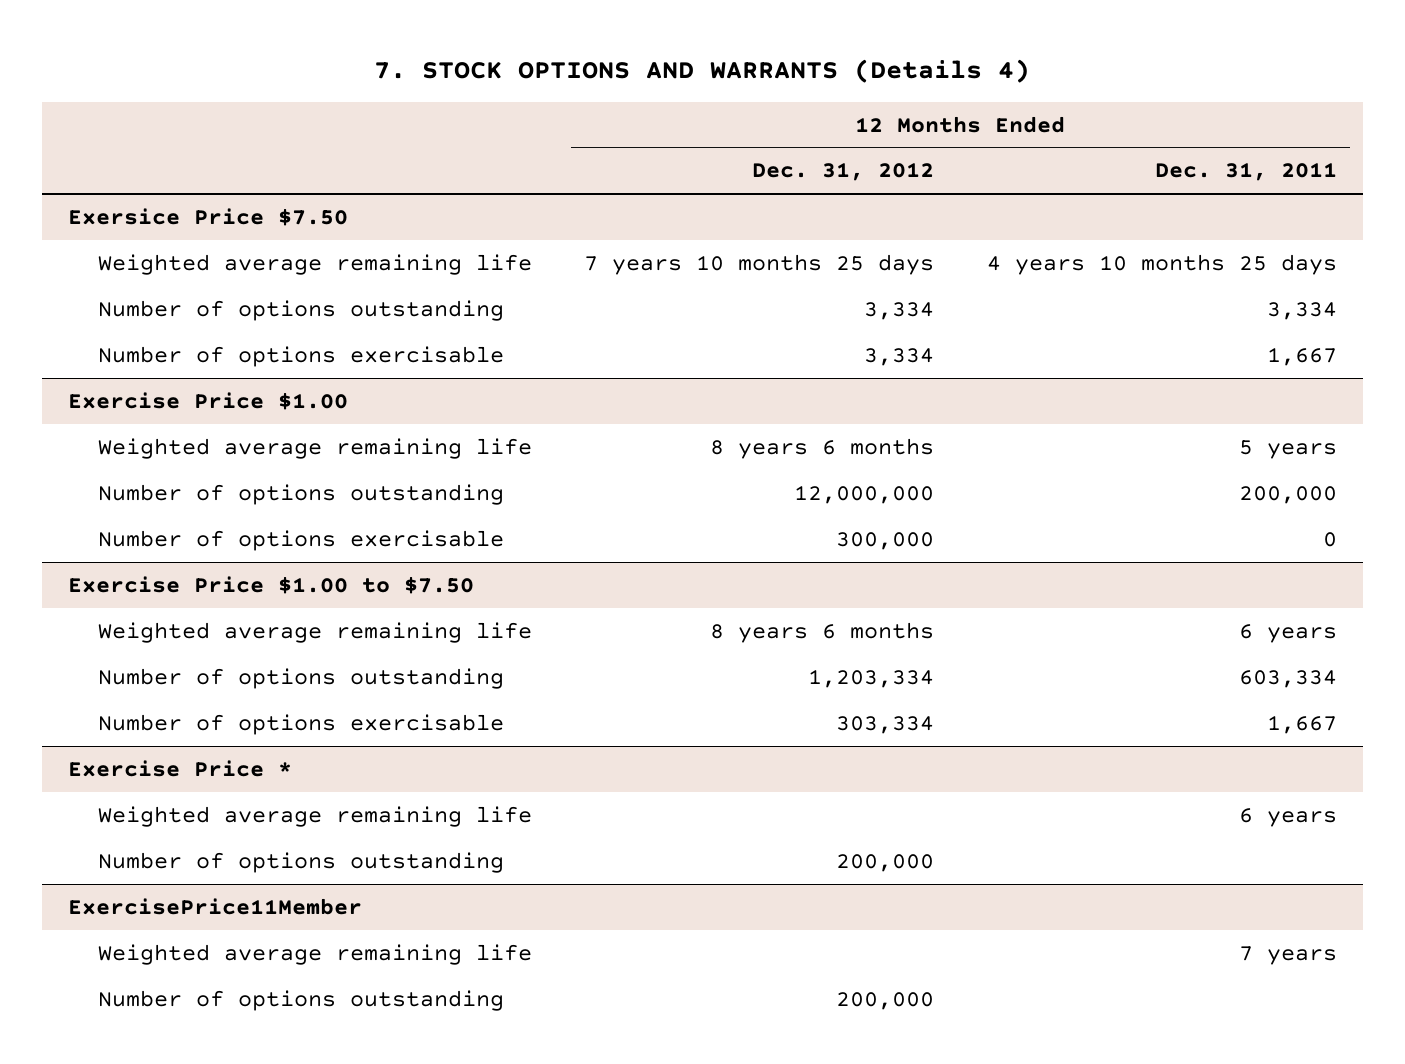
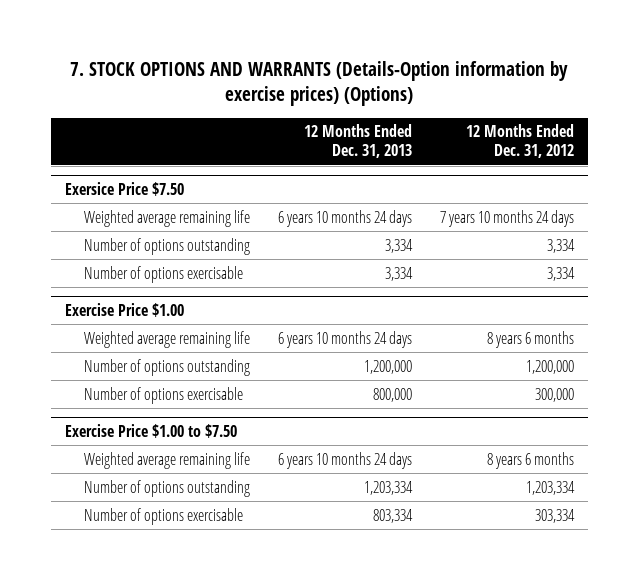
- 7. STOCK OPTIONS AND WARRANTS (Details 4)
+ 7. STOCK OPTIONS AND WARRANTS (Details-Option information by exercise prices) (Options)
- | 12 Months Ended Dec. 31, 2012 | 12 Months Ended Dec. 31, 2011
+ | 12 Months Ended Dec. 31, 2013 | 12 Months Ended Dec. 31, 2012
@ Exersice Price $7.50
- Weighted average remaining life | 7 years 10 months 25 days | 4 years 10 months 25 days
+ Weighted average remaining life | 6 years 10 months 24 days | 7 years 10 months 24 days
@ Exercise Price $1.00
- Number of options outstanding | 12,000,000 | 200,000
+ Number of options outstanding | 1,200,000 | 1,200,000
- Exercise Price *
- Weighted average remaining life | | 6 years
- Number of options outstanding | 200,000 |
- ExercisePrice11Member
- Weighted average remaining life | | 7 years
- Number of options outstanding | 200,000 |

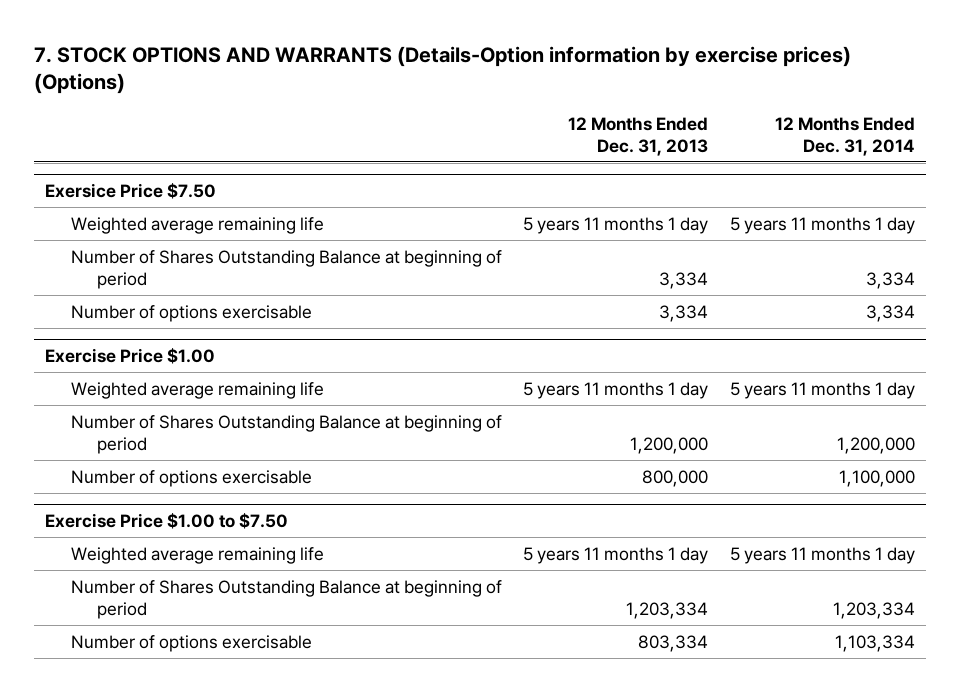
- | 12 Months Ended Dec. 31, 2013 | 12 Months Ended Dec. 31, 2012
+ | 12 Months Ended Dec. 31, 2013 | 12 Months Ended Dec. 31, 2014
@ Exersice Price $7.50
- Weighted average remaining life | 6 years 10 months 24 days | 7 years 10 months 24 days
- Number of options outstanding | 3,334 | 3,334
+ Weighted average remaining life | 5 years 11 months 1 day | 5 years 11 months 1 day
+ Number of Shares Outstanding Balance at beginning of period | 3,334 | 3,334
@ Exercise Price $1.00
- Weighted average remaining life | 6 years 10 months 24 days | 8 years 6 months
- Number of options outstanding | 1,200,000 | 1,200,000
+ Weighted average remaining life | 5 years 11 months 1 day | 5 years 11 months 1 day
+ Number of Shares Outstanding Balance at beginning of period | 1,200,000 | 1,200,000
@ Exercise Price $1.00 to $7.50
- Weighted average remaining life | 6 years 10 months 24 days | 8 years 6 months
- Number of options outstanding | 1,203,334 | 1,203,334
+ Weighted average remaining life | 5 years 11 months 1 day | 5 years 11 months 1 day
+ Number of Shares Outstanding Balance at beginning of period | 1,203,334 | 1,203,334

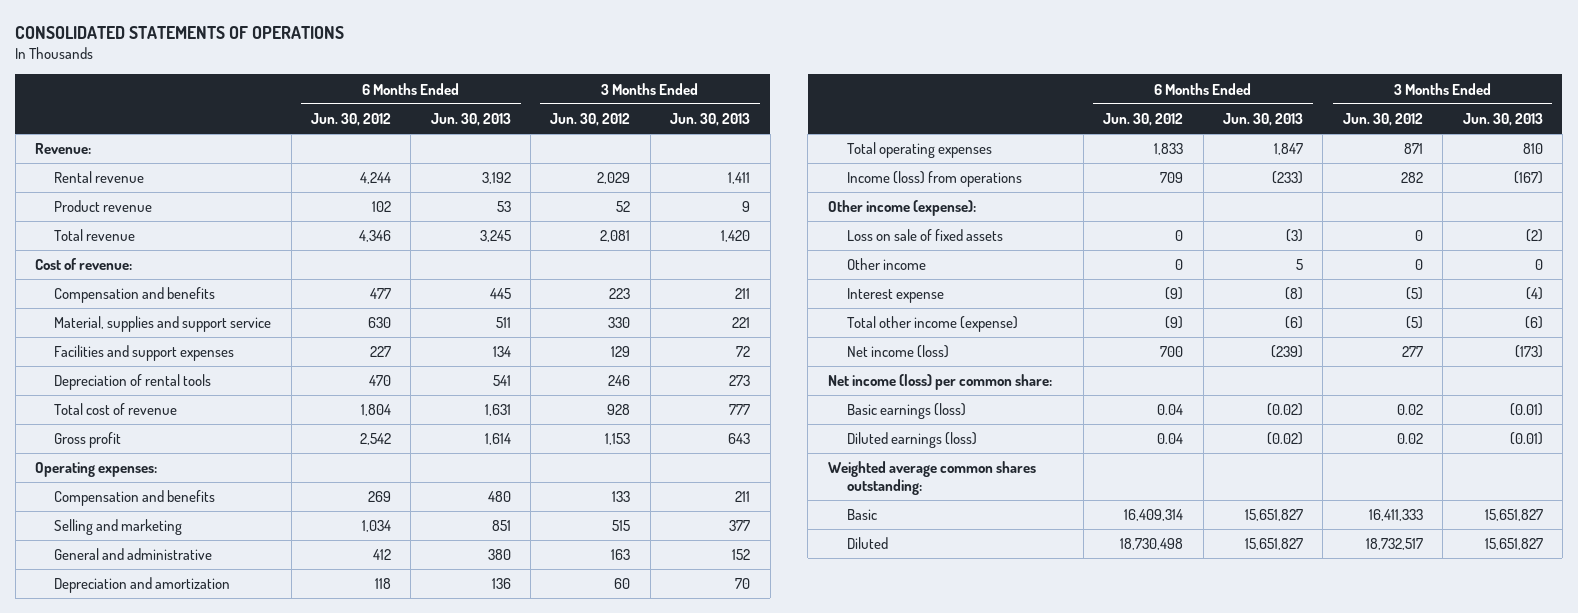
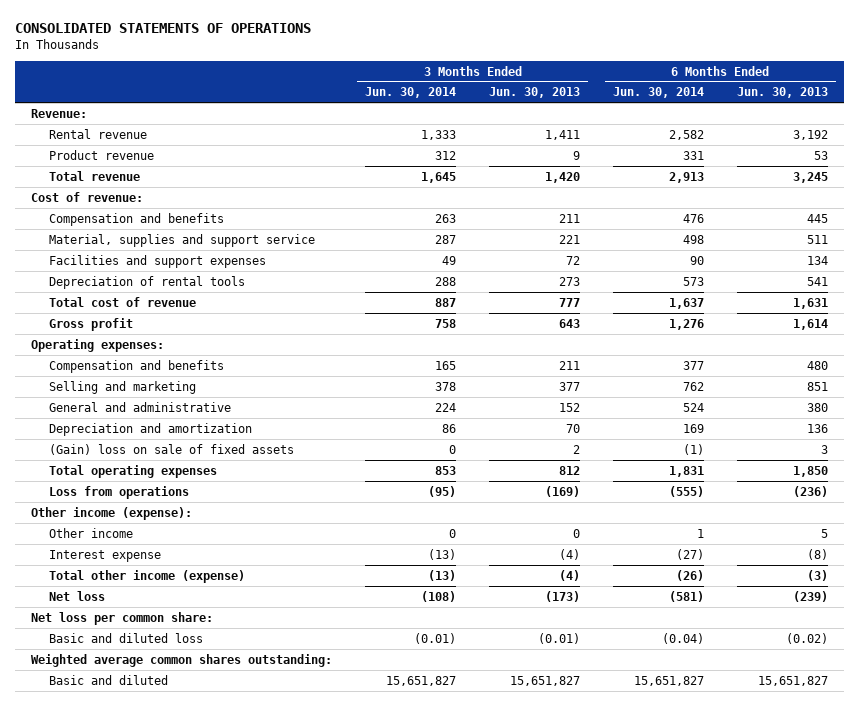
- | 6 Months Ended Jun. 30, 2012 | 6 Months Ended Jun. 30, 2013 | 3 Months Ended Jun. 30, 2012 | 3 Months Ended Jun. 30, 2013
+ | 3 Months Ended Jun. 30, 2014 | 3 Months Ended Jun. 30, 2013 | 6 Months Ended Jun. 30, 2014 | 6 Months Ended Jun. 30, 2013
- Total operating expenses | 1,833 | 1,847 | 871 | 810
- Income (loss) from operations | 709 | (233) | 282 | (167)
+ (Gain) loss on sale of fixed assets | 0 | 2 | (1) | 3
+ Total operating expenses | 853 | 812 | 1,831 | 1,850
+ Loss from operations | (95) | (169) | (555) | (236)
- Loss on sale of fixed assets | 0 | (3) | 0 | (2)
- Total other income (expense) | (9) | (6) | (5) | (6)
- Net income (loss) | 700 | (239) | 277 | (173)
- Net income (loss) per common share:
- Basic earnings (loss) | 0.04 | (0.02) | 0.02 | (0.01)
- Diluted earnings (loss) | 0.04 | (0.02) | 0.02 | (0.01)
+ Total other income (expense) | (13) | (4) | (26) | (3)
+ Net loss | (108) | (173) | (581) | (239)
+ Net loss per common share:
+ Basic and diluted loss | (0.01) | (0.01) | (0.04) | (0.02)
- Basic | 16,409,314 | 15,651,827 | 16,411,333 | 15,651,827
- Diluted | 18,730,498 | 15,651,827 | 18,732,517 | 15,651,827
+ Basic and diluted | 15,651,827 | 15,651,827 | 15,651,827 | 15,651,827

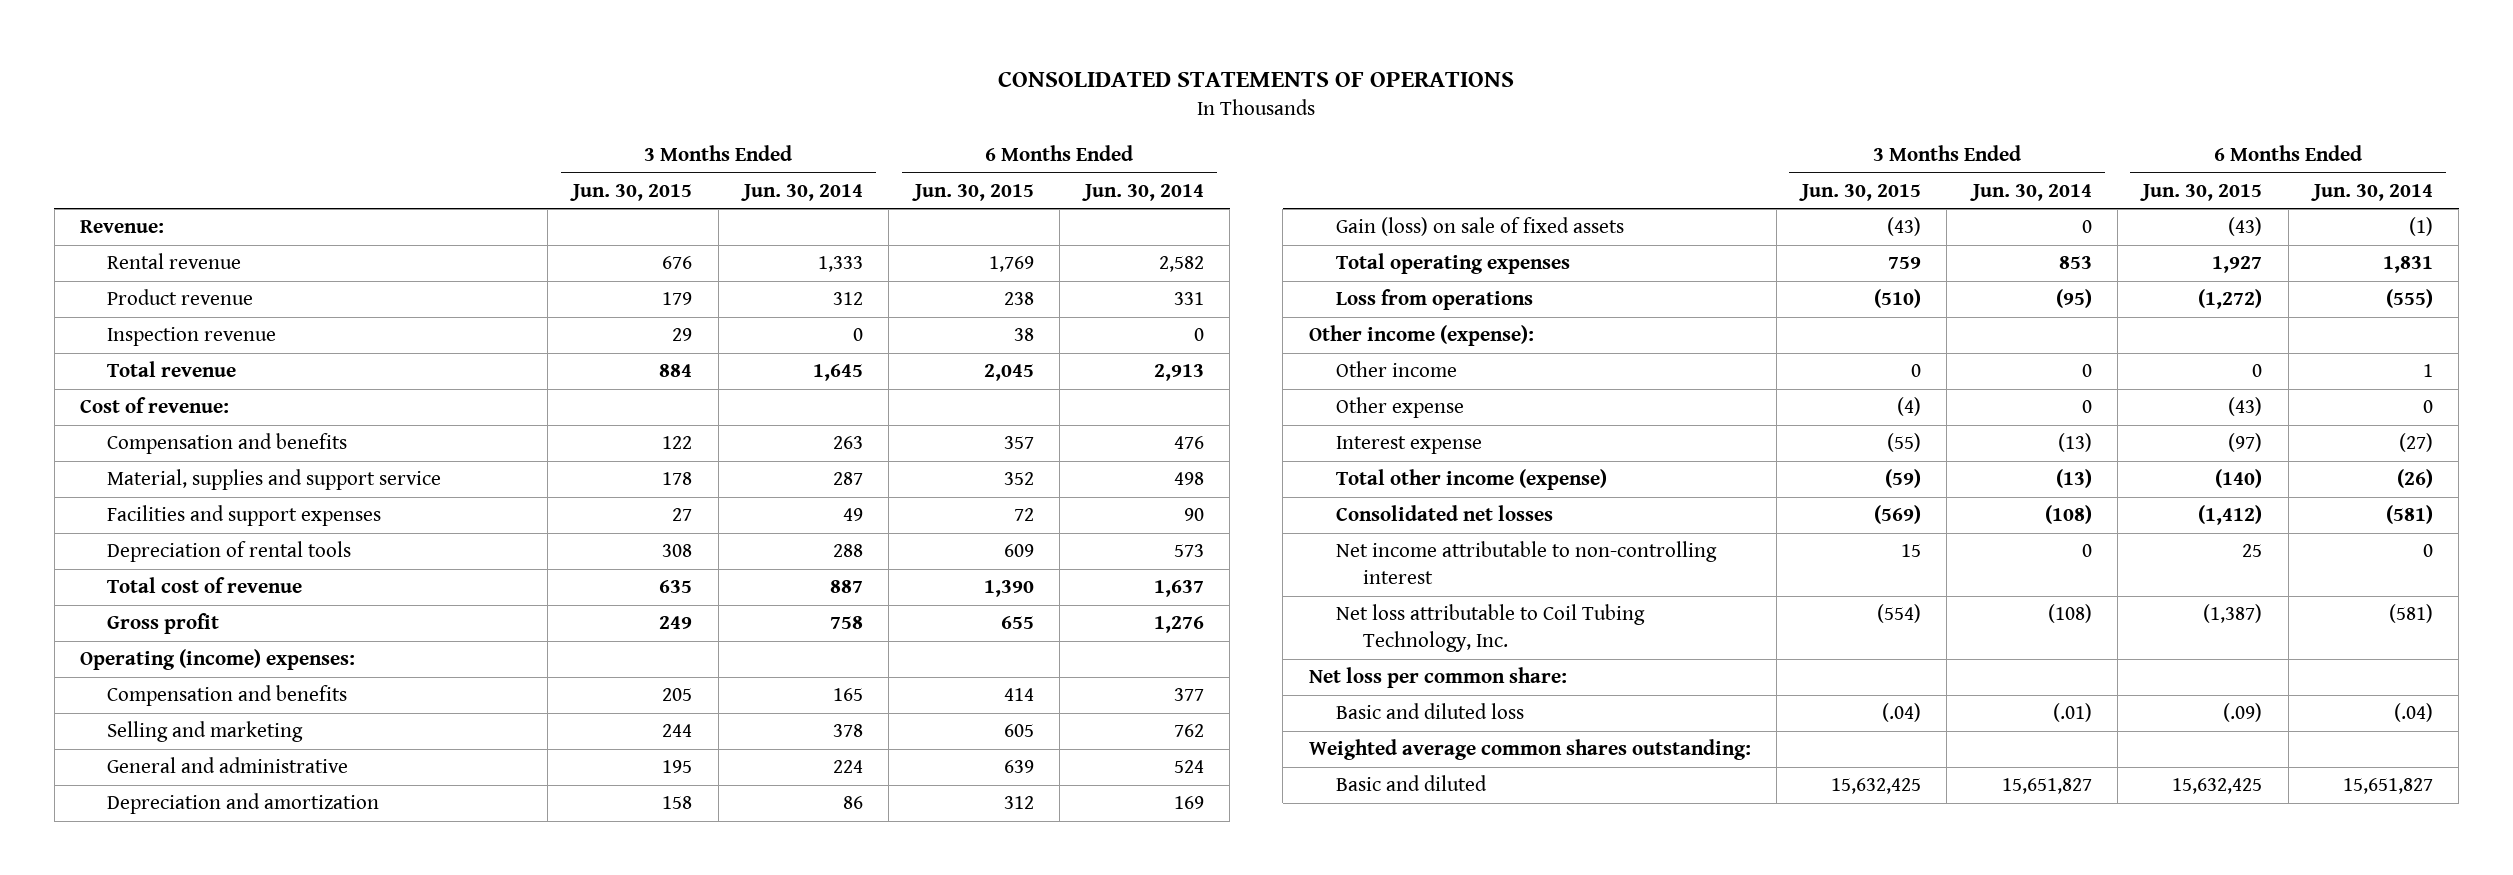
- | 3 Months Ended Jun. 30, 2014 | 3 Months Ended Jun. 30, 2013 | 6 Months Ended Jun. 30, 2014 | 6 Months Ended Jun. 30, 2013
+ | 3 Months Ended Jun. 30, 2015 | 3 Months Ended Jun. 30, 2014 | 6 Months Ended Jun. 30, 2015 | 6 Months Ended Jun. 30, 2014
+ Inspection revenue | 29 | 0 | 38 | 0
- Operating expenses:
+ Operating (income) expenses:
- (Gain) loss on sale of fixed assets | 0 | 2 | (1) | 3
+ Gain (loss) on sale of fixed assets | (43) | 0 | (43) | (1)
+ Other expense | (4) | 0 | (43) | 0
- Net loss | (108) | (173) | (581) | (239)
+ Consolidated net losses | (569) | (108) | (1,412) | (581)
+ Net income attributable to non-controlling interest | 15 | 0 | 25 | 0
+ Net loss attributable to Coil Tubing Technology, Inc. | (554) | (108) | (1,387) | (581)
- Basic and diluted loss | (0.01) | (0.01) | (0.04) | (0.02)
+ Basic and diluted loss | (.04) | (.01) | (.09) | (.04)

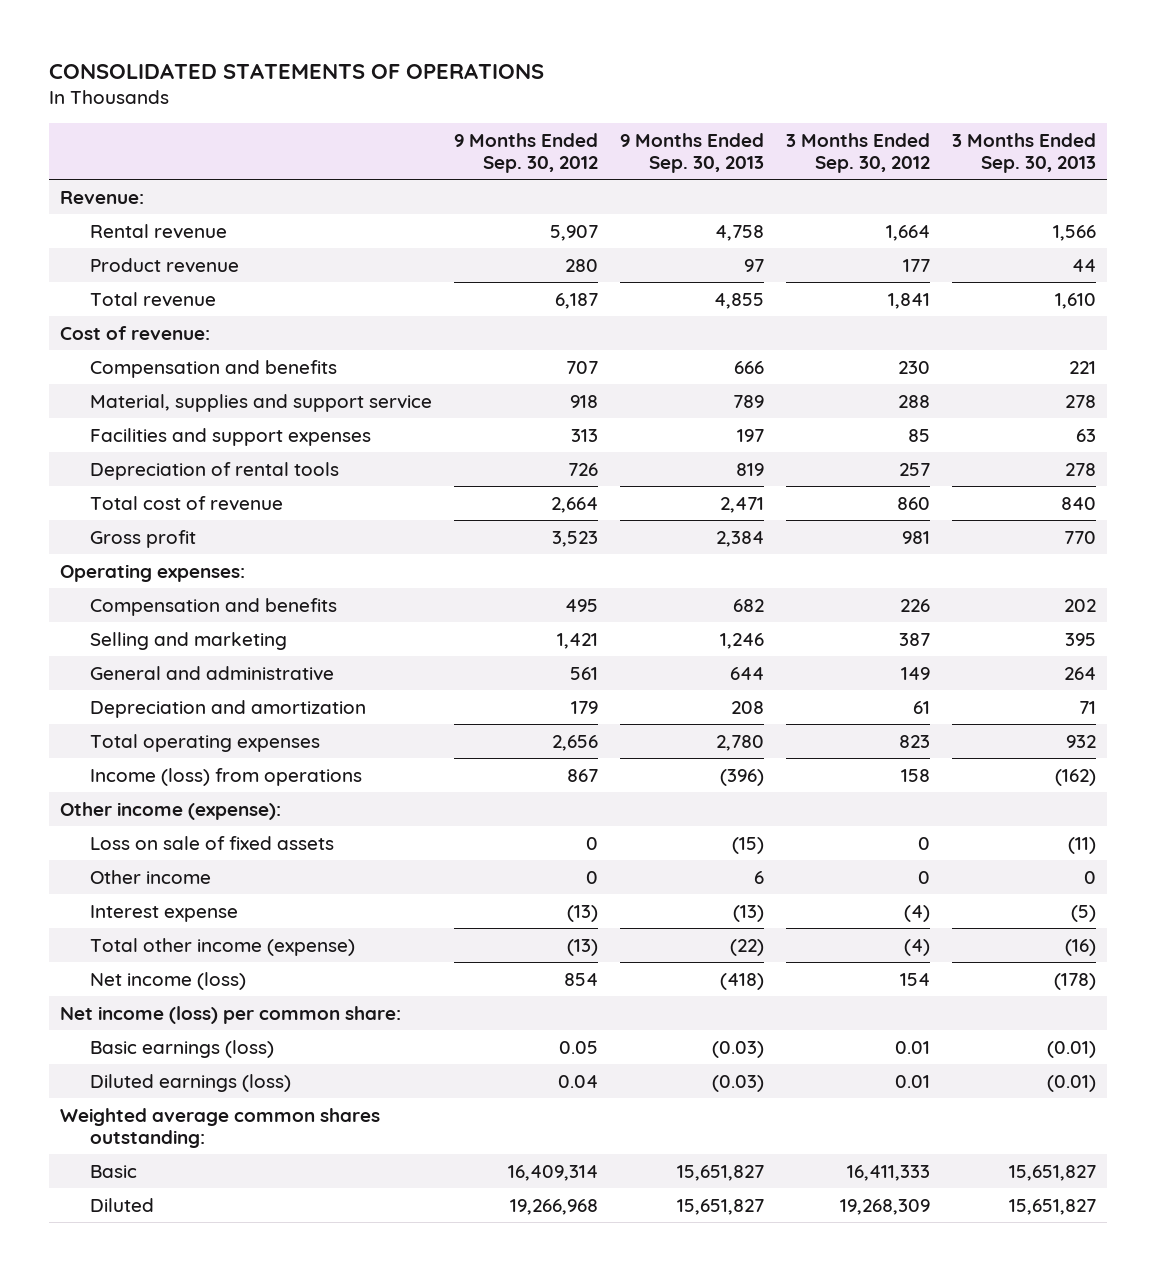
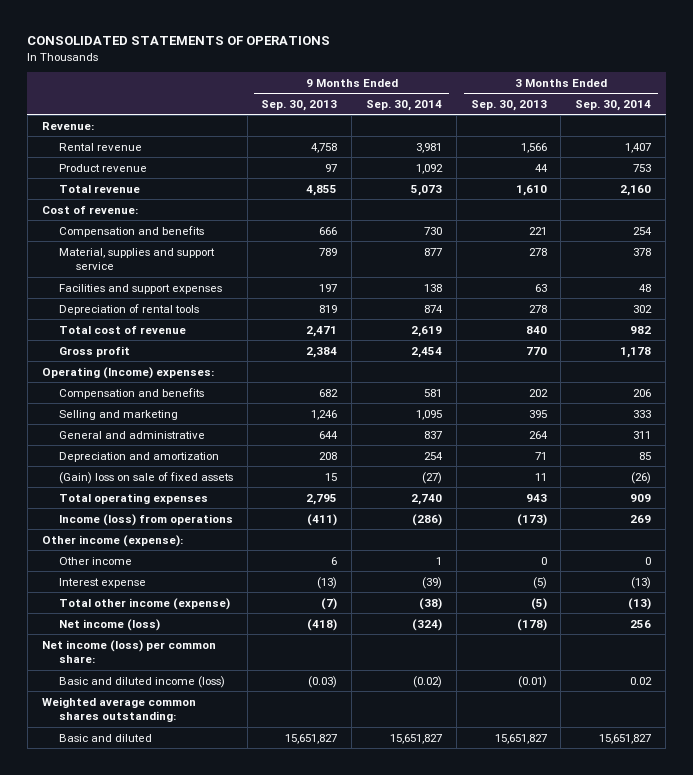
- | 9 Months Ended Sep. 30, 2012 | 9 Months Ended Sep. 30, 2013 | 3 Months Ended Sep. 30, 2012 | 3 Months Ended Sep. 30, 2013
+ | 9 Months Ended Sep. 30, 2013 | 9 Months Ended Sep. 30, 2014 | 3 Months Ended Sep. 30, 2013 | 3 Months Ended Sep. 30, 2014
- Operating expenses:
+ Operating (Income) expenses:
- Total operating expenses | 2,656 | 2,780 | 823 | 932
- Income (loss) from operations | 867 | (396) | 158 | (162)
+ (Gain) loss on sale of fixed assets | 15 | (27) | 11 | (26)
+ Total operating expenses | 2,795 | 2,740 | 943 | 909
+ Income (loss) from operations | (411) | (286) | (173) | 269
- Loss on sale of fixed assets | 0 | (15) | 0 | (11)
- Total other income (expense) | (13) | (22) | (4) | (16)
+ Total other income (expense) | (7) | (38) | (5) | (13)
- Basic earnings (loss) | 0.05 | (0.03) | 0.01 | (0.01)
- Diluted earnings (loss) | 0.04 | (0.03) | 0.01 | (0.01)
+ Basic and diluted income (loss) | (0.03) | (0.02) | (0.01) | 0.02
- Basic | 16,409,314 | 15,651,827 | 16,411,333 | 15,651,827
- Diluted | 19,266,968 | 15,651,827 | 19,268,309 | 15,651,827
+ Basic and diluted | 15,651,827 | 15,651,827 | 15,651,827 | 15,651,827

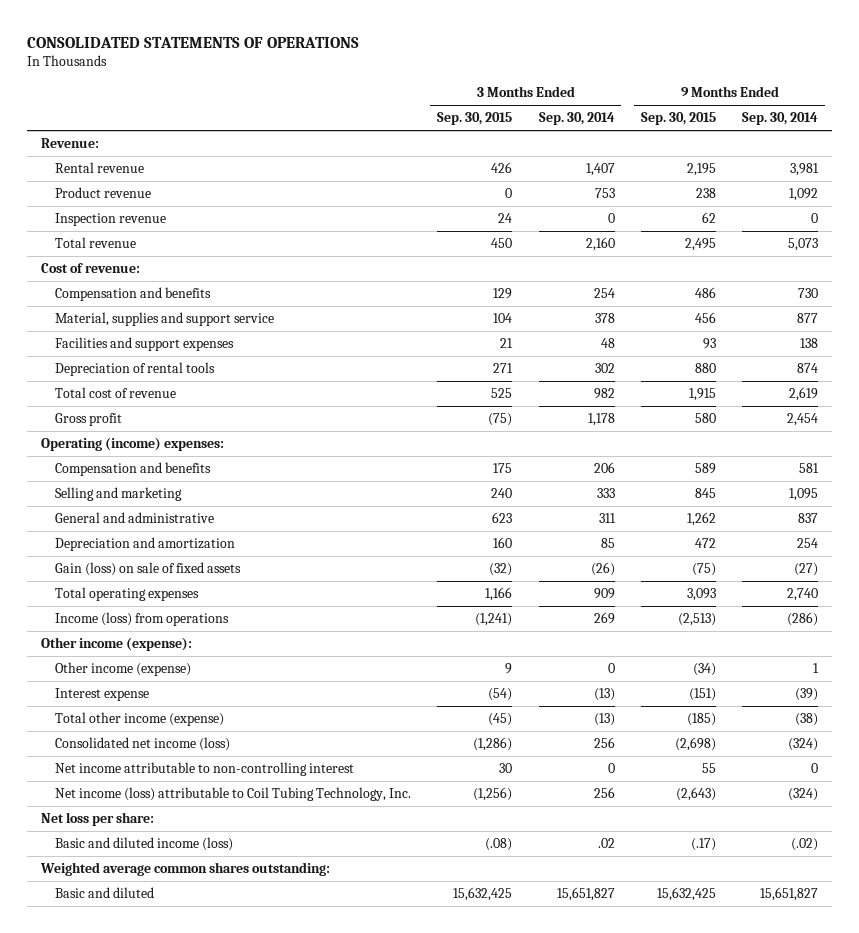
- | 9 Months Ended Sep. 30, 2013 | 9 Months Ended Sep. 30, 2014 | 3 Months Ended Sep. 30, 2013 | 3 Months Ended Sep. 30, 2014
+ | 3 Months Ended Sep. 30, 2015 | 3 Months Ended Sep. 30, 2014 | 9 Months Ended Sep. 30, 2015 | 9 Months Ended Sep. 30, 2014
+ Inspection revenue | 24 | 0 | 62 | 0
- Operating (Income) expenses:
+ Operating (income) expenses:
- (Gain) loss on sale of fixed assets | 15 | (27) | 11 | (26)
+ Gain (loss) on sale of fixed assets | (32) | (26) | (75) | (27)
- Other income | 6 | 1 | 0 | 0
+ Other income (expense) | 9 | 0 | (34) | 1
- Net income (loss) | (418) | (324) | (178) | 256
- Net income (loss) per common share:
- Basic and diluted income (loss) | (0.03) | (0.02) | (0.01) | 0.02
+ Consolidated net income (loss) | (1,286) | 256 | (2,698) | (324)
+ Net income attributable to non-controlling interest | 30 | 0 | 55 | 0
+ Net income (loss) attributable to Coil Tubing Technology, Inc. | (1,256) | 256 | (2,643) | (324)
+ Net loss per share:
+ Basic and diluted income (loss) | (.08) | .02 | (.17) | (.02)

